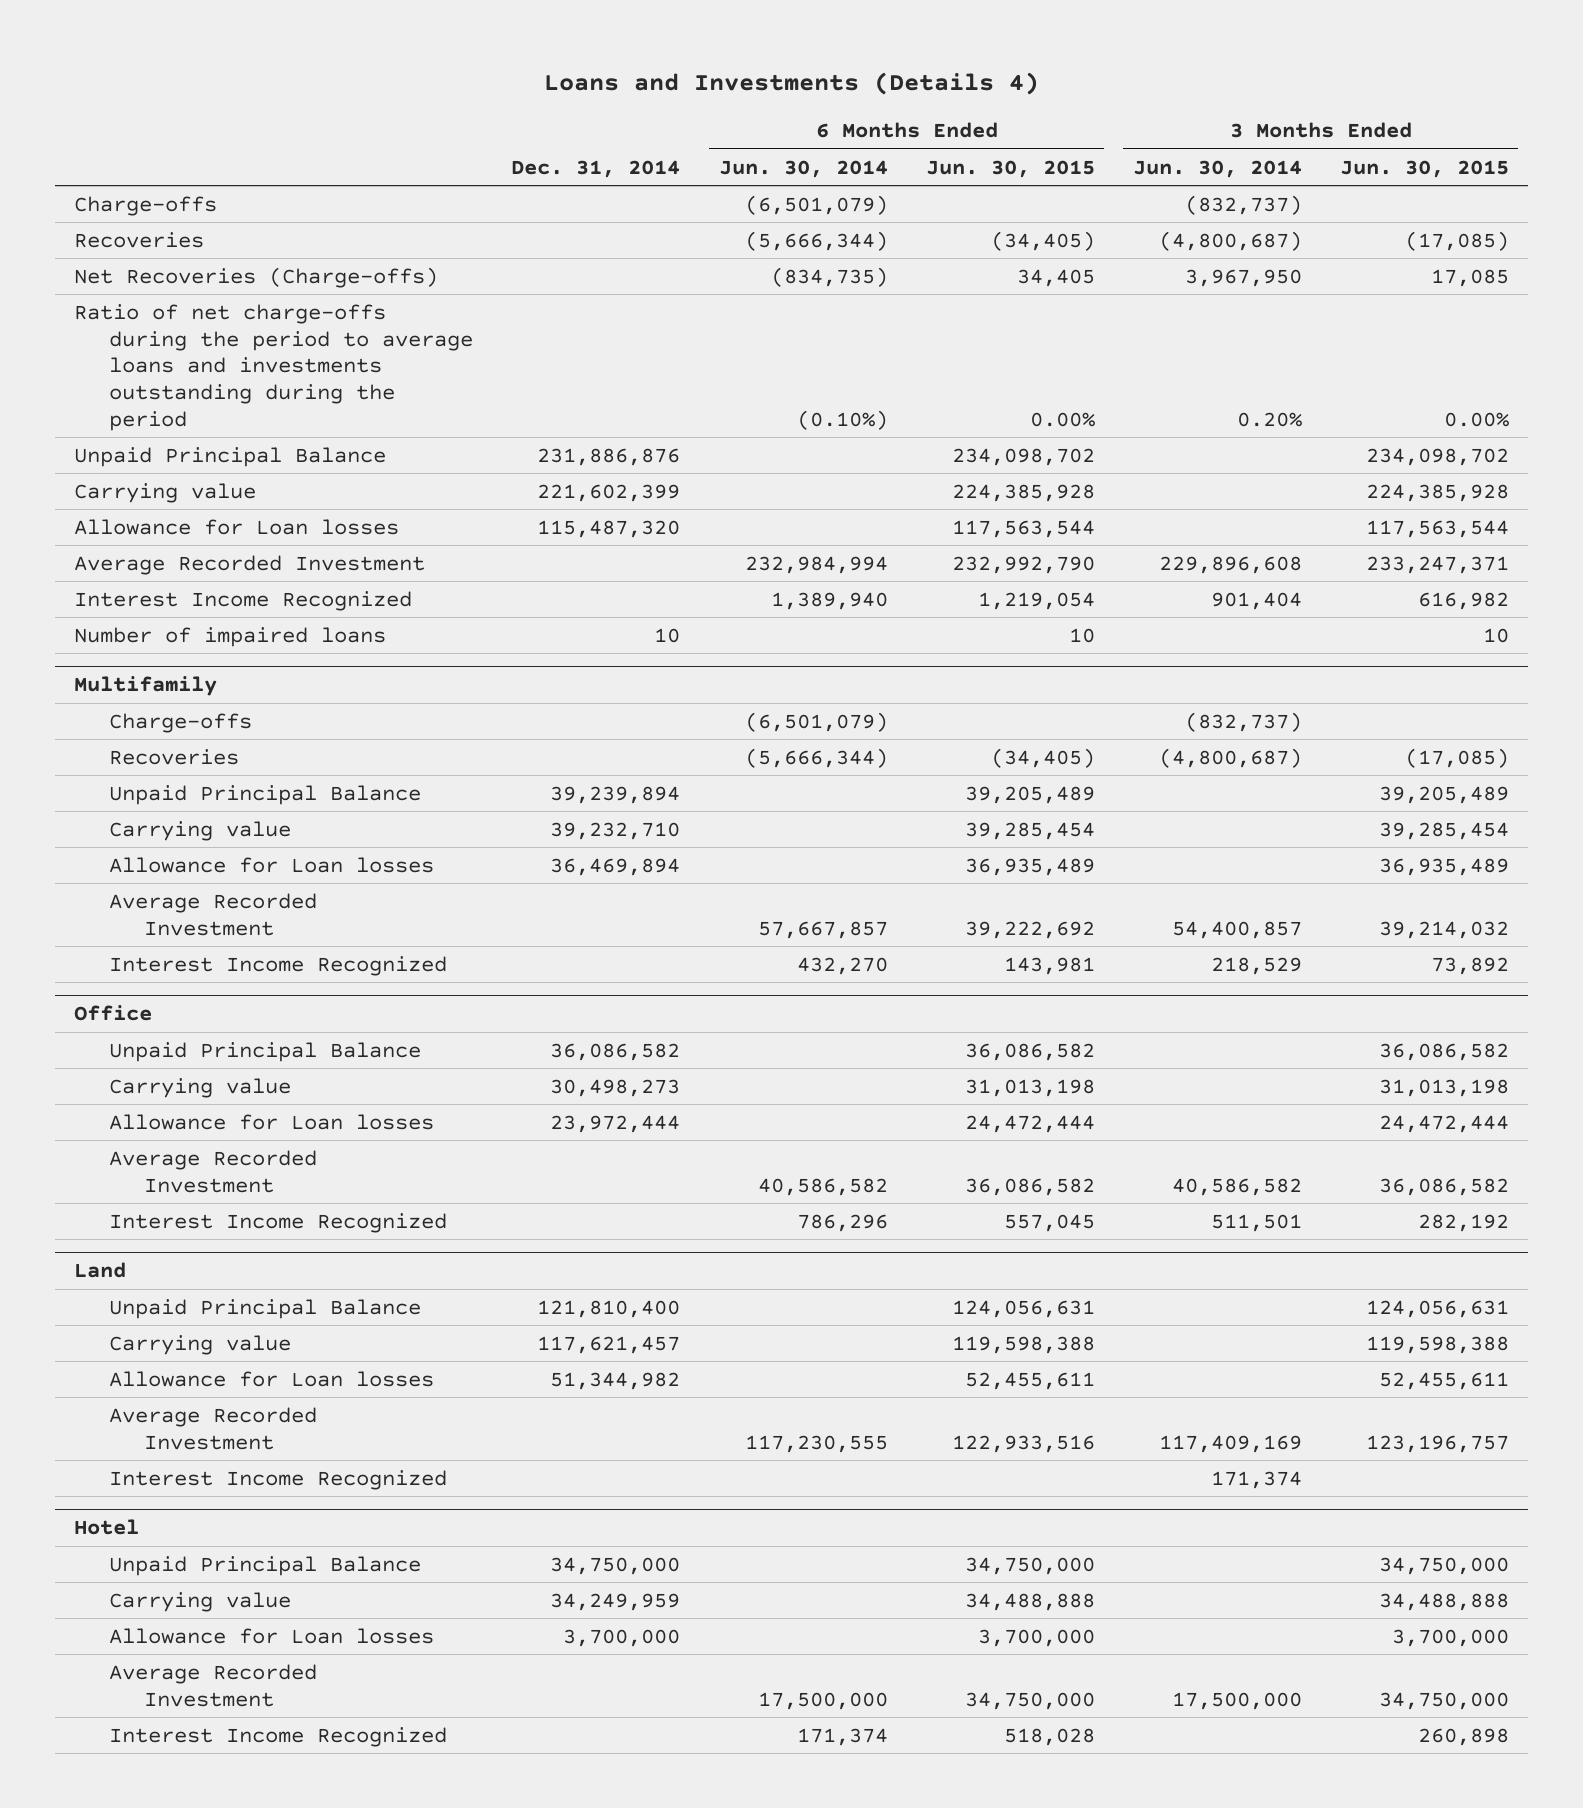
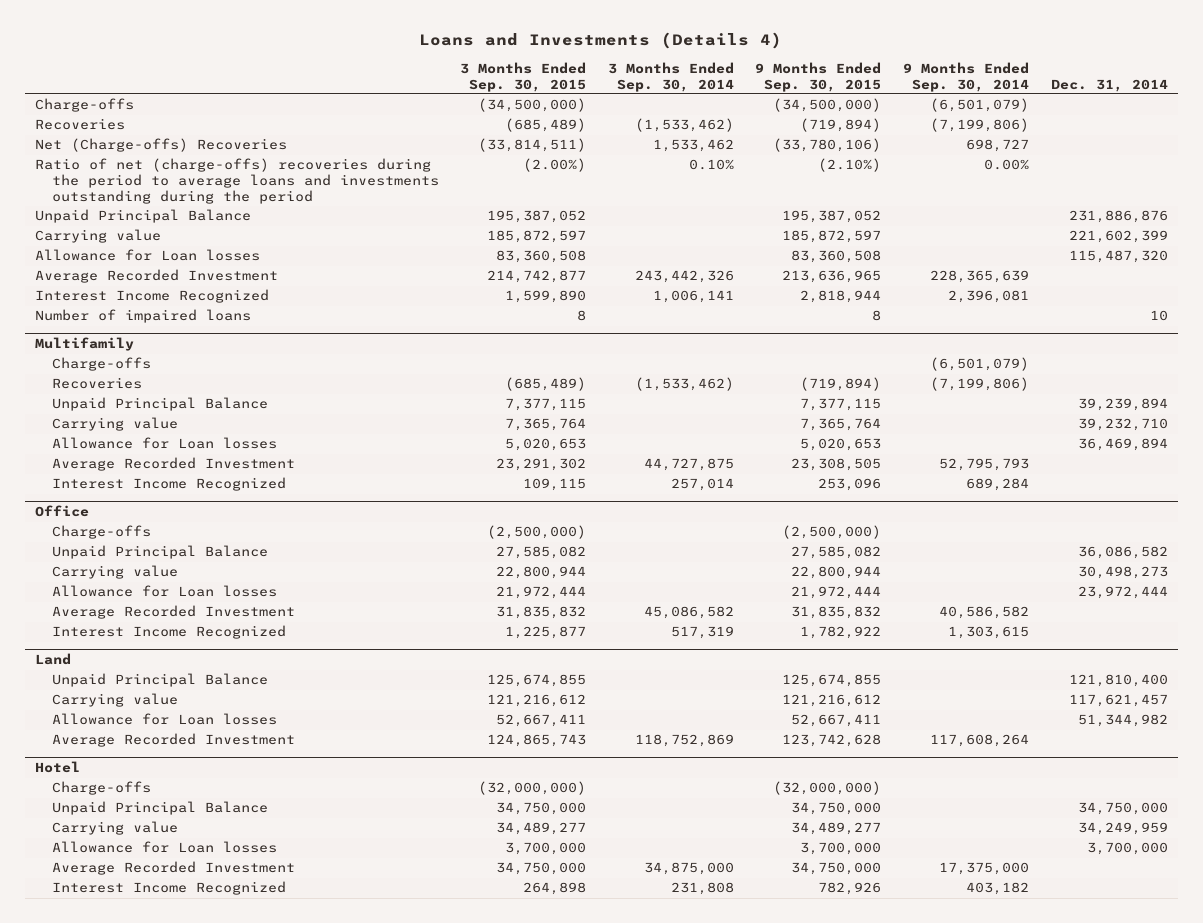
- | Dec. 31, 2014 | 6 Months Ended Jun. 30, 2014 | 6 Months Ended Jun. 30, 2015 | 3 Months Ended Jun. 30, 2014 | 3 Months Ended Jun. 30, 2015
+ | 3 Months Ended Sep. 30, 2015 | 3 Months Ended Sep. 30, 2014 | 9 Months Ended Sep. 30, 2015 | 9 Months Ended Sep. 30, 2014 | Dec. 31, 2014
- Net Recoveries (Charge-offs) | | (834,735) | 34,405 | 3,967,950 | 17,085
- Ratio of net charge-offs during the period to average loans and investments outstanding during the period | | (0.10%) | 0.00% | 0.20% | 0.00%
+ Net (Charge-offs) Recoveries | (33,814,511) | 1,533,462 | (33,780,106) | 698,727 |
+ Ratio of net (charge-offs) recoveries during the period to average loans and investments outstanding during the period | (2.00%) | 0.10% | (2.10%) | 0.00% |
@ Office
+ Charge-offs | (2,500,000) | | (2,500,000) | |
@ Land
- Interest Income Recognized | | | | 171,374 |
@ Hotel
+ Charge-offs | (32,000,000) | | (32,000,000) | |

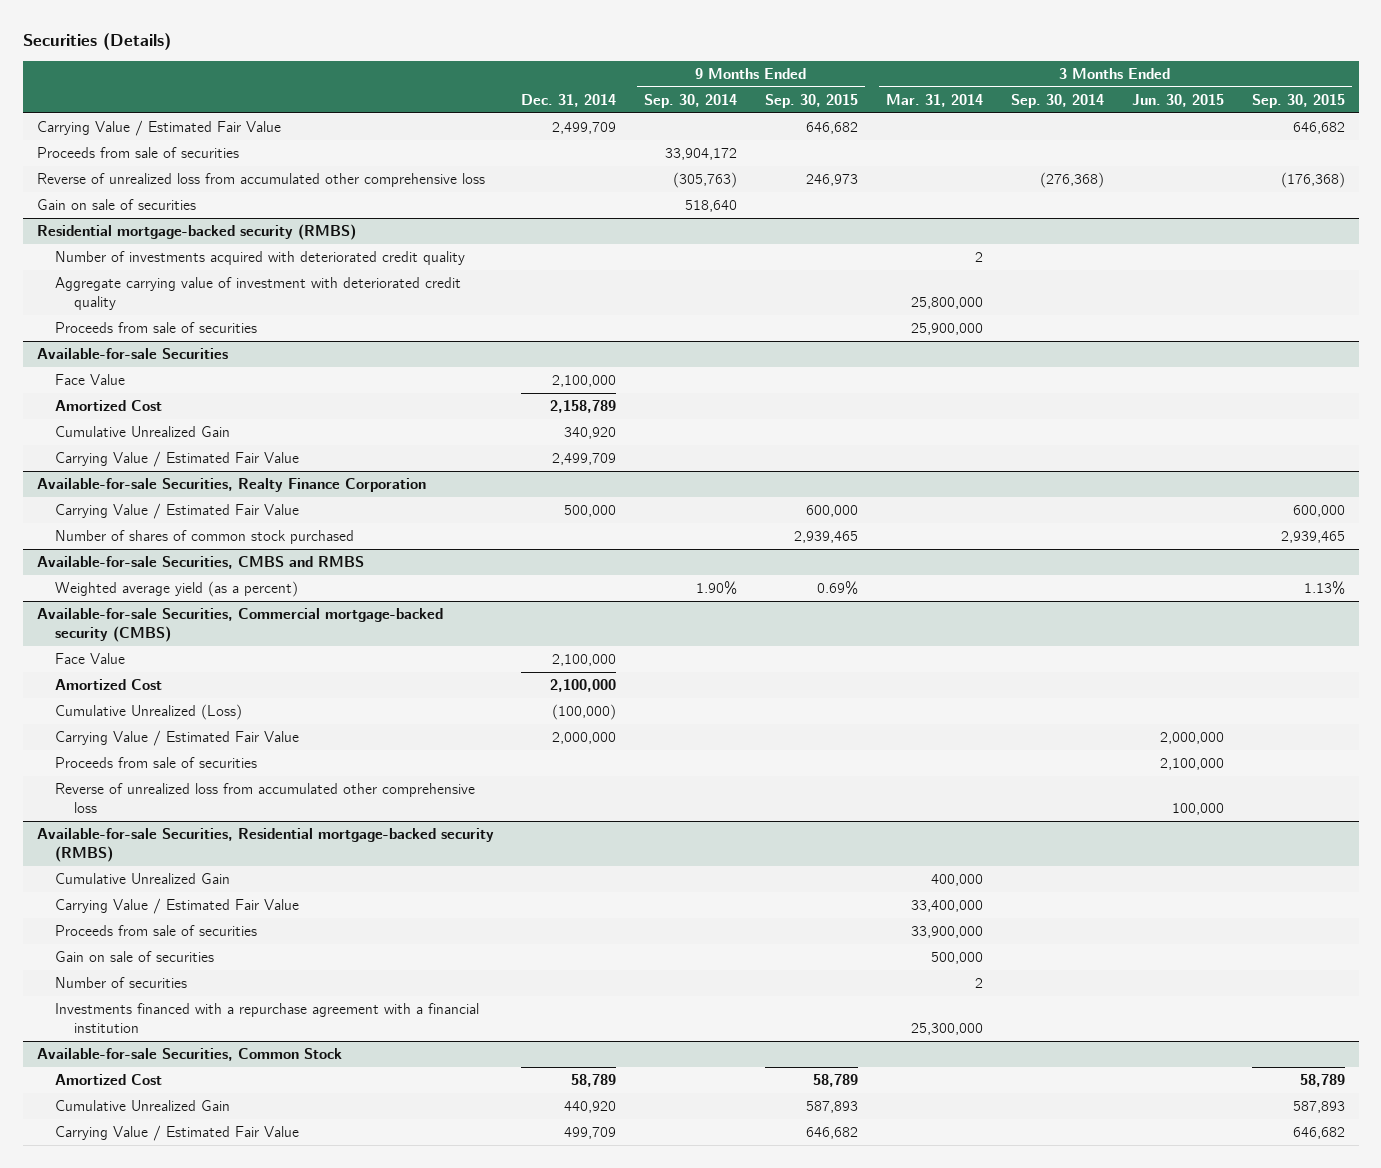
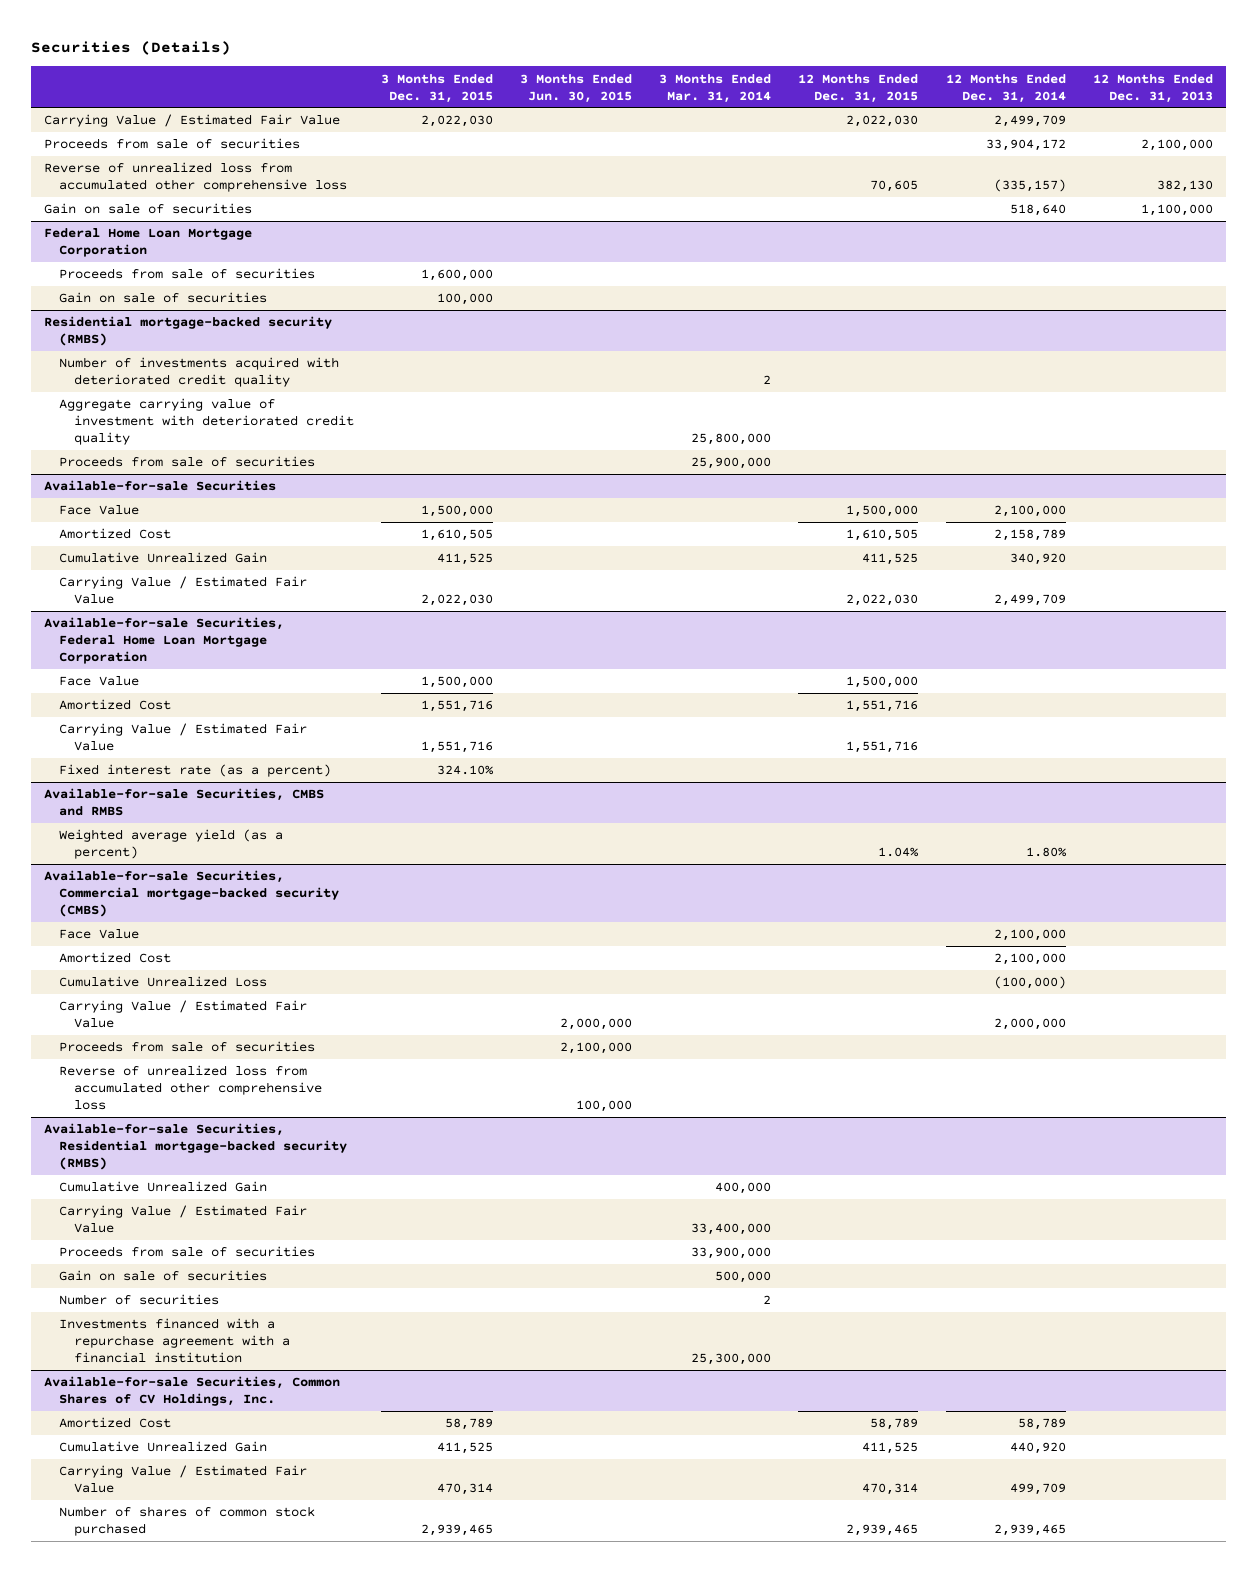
- | Dec. 31, 2014 | 9 Months Ended Sep. 30, 2014 | 9 Months Ended Sep. 30, 2015 | 3 Months Ended Mar. 31, 2014 | 3 Months Ended Sep. 30, 2014 | 3 Months Ended Jun. 30, 2015 | 3 Months Ended Sep. 30, 2015
+ | 3 Months Ended Dec. 31, 2015 | 3 Months Ended Jun. 30, 2015 | 3 Months Ended Mar. 31, 2014 | 12 Months Ended Dec. 31, 2015 | 12 Months Ended Dec. 31, 2014 | 12 Months Ended Dec. 31, 2013
+ Federal Home Loan Mortgage Corporation
+ Proceeds from sale of securities | 1,600,000 | | | | |
+ Gain on sale of securities | 100,000 | | | | |
- Available-for-sale Securities, Realty Finance Corporation
- Carrying Value / Estimated Fair Value | 500,000 | | 600,000 | | | | 600,000
- Number of shares of common stock purchased | | | 2,939,465 | | | | 2,939,465
+ Available-for-sale Securities, Federal Home Loan Mortgage Corporation
+ Face Value | 1,500,000 | | | 1,500,000 | |
+ Amortized Cost | 1,551,716 | | | 1,551,716 | |
+ Carrying Value / Estimated Fair Value | 1,551,716 | | | 1,551,716 | |
+ Fixed interest rate (as a percent) | 324.10% | | | | |
@ Available-for-sale Securities, Commercial mortgage-backed security (CMBS)
- Cumulative Unrealized (Loss) | (100,000) | | | | | |
+ Cumulative Unrealized Loss | | | | | (100,000) |
- Available-for-sale Securities, Common Stock
- Amortized Cost | 58,789 | | 58,789 | | | | 58,789
- Cumulative Unrealized Gain | 440,920 | | 587,893 | | | | 587,893
- Carrying Value / Estimated Fair Value | 499,709 | | 646,682 | | | | 646,682
+ Available-for-sale Securities, Common Shares of CV Holdings, Inc.
+ Amortized Cost | 58,789 | | | 58,789 | 58,789 |
+ Cumulative Unrealized Gain | 411,525 | | | 411,525 | 440,920 |
+ Carrying Value / Estimated Fair Value | 470,314 | | | 470,314 | 499,709 |
+ Number of shares of common stock purchased | 2,939,465 | | | 2,939,465 | 2,939,465 |

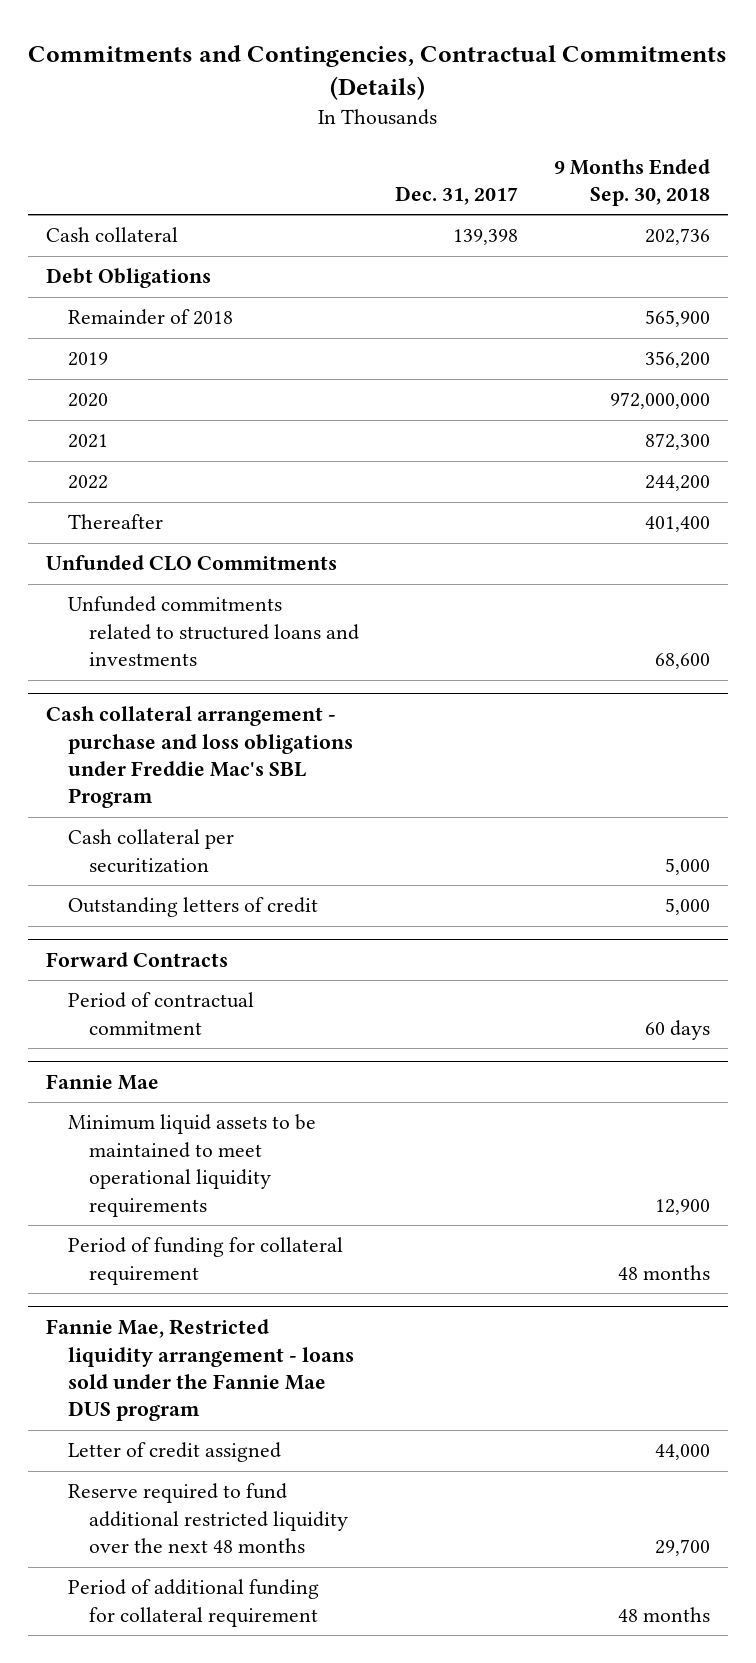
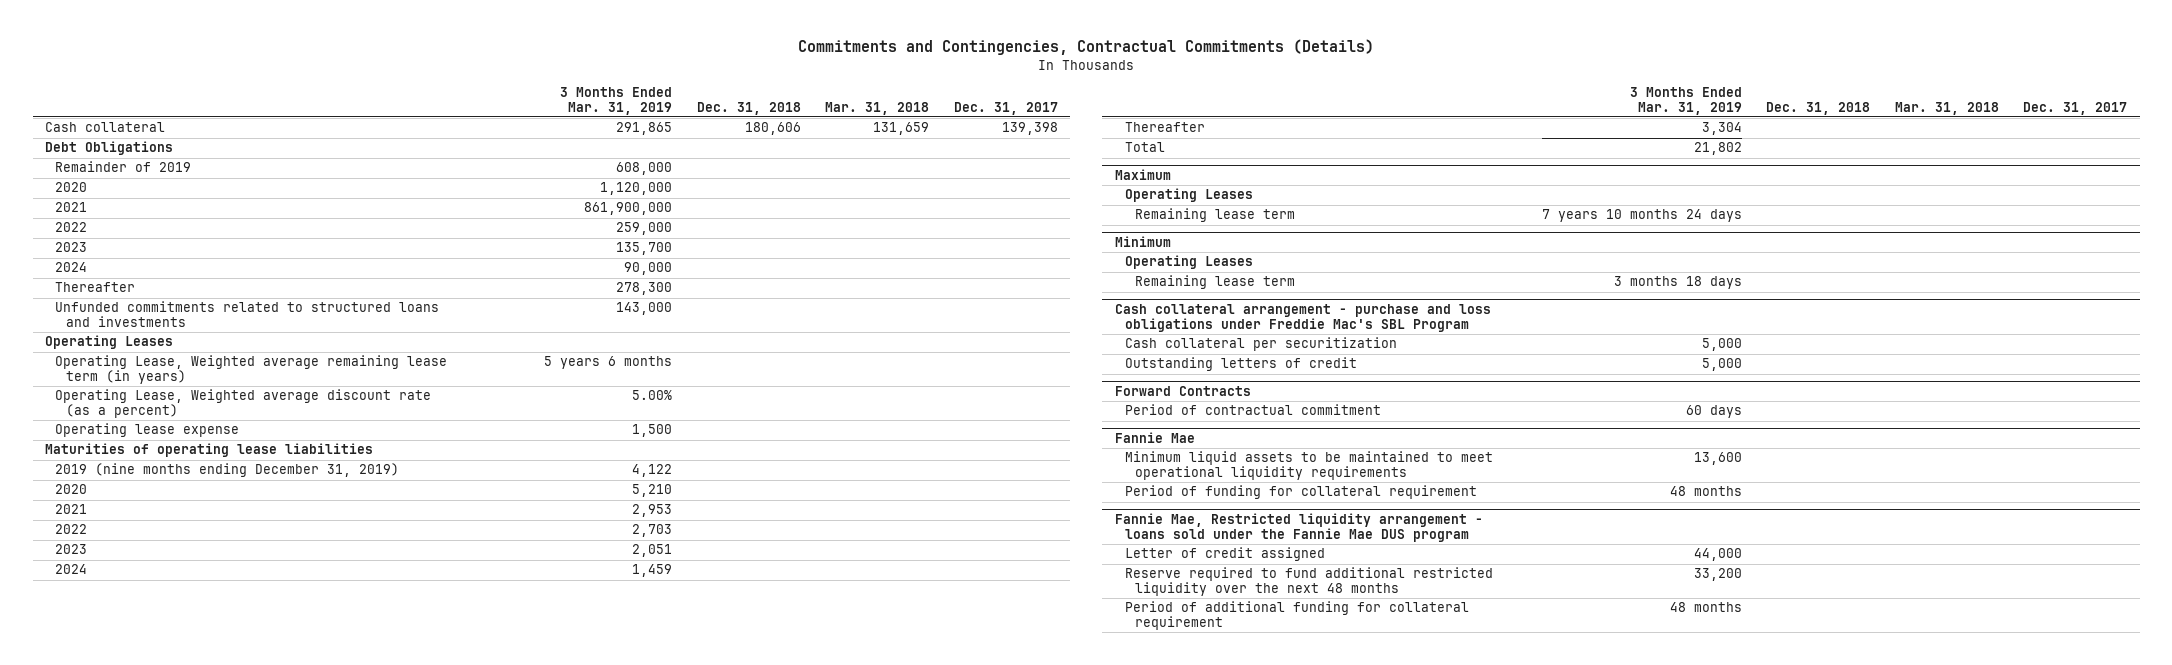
- | Dec. 31, 2017 | 9 Months Ended Sep. 30, 2018
+ | 3 Months Ended Mar. 31, 2019 | Dec. 31, 2018 | Mar. 31, 2018 | Dec. 31, 2017
- Remainder of 2018 | | 565,900
- 2019 | | 356,200
+ Remainder of 2019 | 608,000 | | |
+ 2023 | 135,700 | | |
+ 2024 | 90,000 | | |
- Unfunded CLO Commitments
+ Operating Leases
+ Operating Lease, Weighted average remaining lease term (in years) | 5 years 6 months | | |
+ Operating Lease, Weighted average discount rate (as a percent) | 5.00% | | |
+ Operating lease expense | 1,500 | | |
+ Maturities of operating lease liabilities
+ 2019 (nine months ending December 31, 2019) | 4,122 | | |
+ 2020 | 5,210 | | |
+ 2021 | 2,953 | | |
+ 2022 | 2,703 | | |
+ 2023 | 2,051 | | |
+ 2024 | 1,459 | | |
+ Thereafter | 3,304 | | |
+ Total | 21,802 | | |
+ Maximum
+ Operating Leases
+ Remaining lease term | 7 years 10 months 24 days | | |
+ Minimum
+ Operating Leases
+ Remaining lease term | 3 months 18 days | | |

